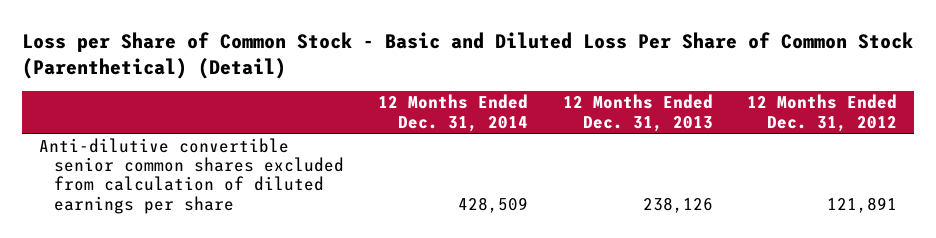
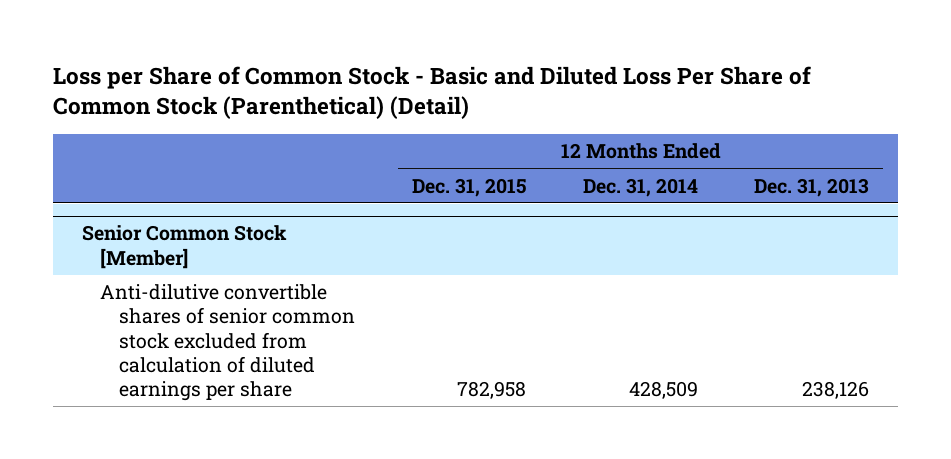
- | 12 Months Ended Dec. 31, 2014 | 12 Months Ended Dec. 31, 2013 | 12 Months Ended Dec. 31, 2012
+ | 12 Months Ended Dec. 31, 2015 | 12 Months Ended Dec. 31, 2014 | 12 Months Ended Dec. 31, 2013
- Anti-dilutive convertible senior common shares excluded from calculation of diluted earnings per share | 428,509 | 238,126 | 121,891
+ Senior Common Stock [Member]
+ Anti-dilutive convertible shares of senior common stock excluded from calculation of diluted earnings per share | 782,958 | 428,509 | 238,126

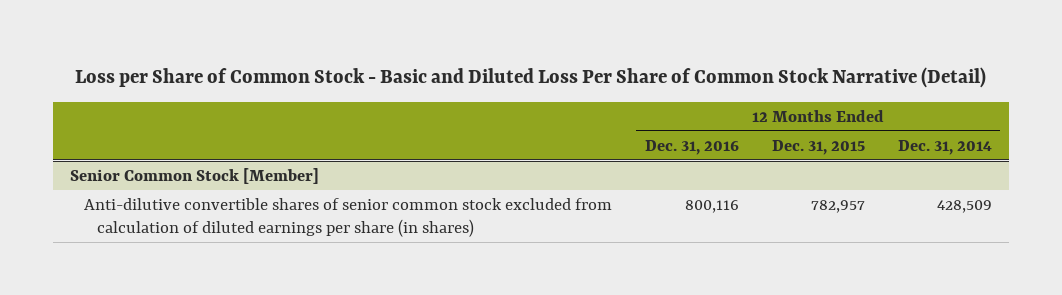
- Loss per Share of Common Stock - Basic and Diluted Loss Per Share of Common Stock (Parenthetical) (Detail)
+ Loss per Share of Common Stock - Basic and Diluted Loss Per Share of Common Stock Narrative (Detail)
- | 12 Months Ended Dec. 31, 2015 | 12 Months Ended Dec. 31, 2014 | 12 Months Ended Dec. 31, 2013
+ | 12 Months Ended Dec. 31, 2016 | 12 Months Ended Dec. 31, 2015 | 12 Months Ended Dec. 31, 2014
@ Senior Common Stock [Member]
- Anti-dilutive convertible shares of senior common stock excluded from calculation of diluted earnings per share | 782,958 | 428,509 | 238,126
+ Anti-dilutive convertible shares of senior common stock excluded from calculation of diluted earnings per share (in shares) | 800,116 | 782,957 | 428,509

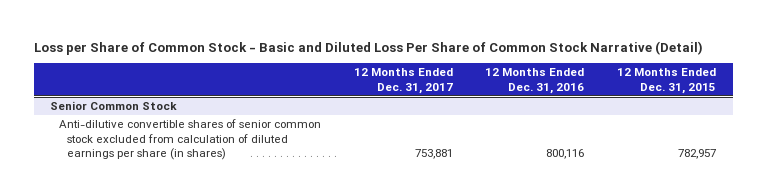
- | 12 Months Ended Dec. 31, 2016 | 12 Months Ended Dec. 31, 2015 | 12 Months Ended Dec. 31, 2014
+ | 12 Months Ended Dec. 31, 2017 | 12 Months Ended Dec. 31, 2016 | 12 Months Ended Dec. 31, 2015
- Senior Common Stock [Member]
+ Senior Common Stock

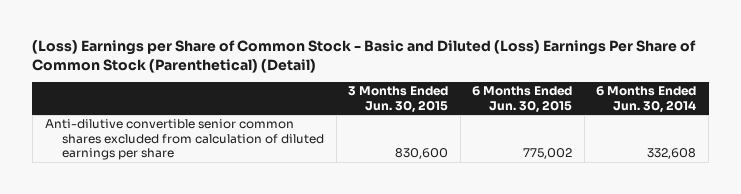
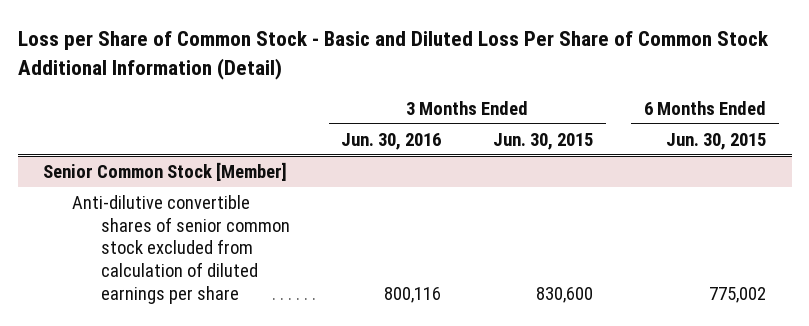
- (Loss) Earnings per Share of Common Stock - Basic and Diluted (Loss) Earnings Per Share of Common Stock (Parenthetical) (Detail)
+ Loss per Share of Common Stock - Basic and Diluted Loss Per Share of Common Stock Additional Information (Detail)
- | 3 Months Ended Jun. 30, 2015 | 6 Months Ended Jun. 30, 2015 | 6 Months Ended Jun. 30, 2014
+ | 3 Months Ended Jun. 30, 2016 | 3 Months Ended Jun. 30, 2015 | 6 Months Ended Jun. 30, 2015
- Anti-dilutive convertible senior common shares excluded from calculation of diluted earnings per share | 830,600 | 775,002 | 332,608
+ Senior Common Stock [Member]
+ Anti-dilutive convertible shares of senior common stock excluded from calculation of diluted earnings per share | 800,116 | 830,600 | 775,002

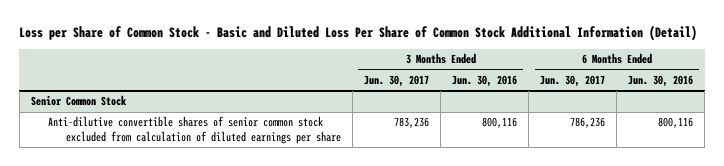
- | 3 Months Ended Jun. 30, 2016 | 3 Months Ended Jun. 30, 2015 | 6 Months Ended Jun. 30, 2015
+ | 3 Months Ended Jun. 30, 2017 | 3 Months Ended Jun. 30, 2016 | 6 Months Ended Jun. 30, 2017 | 6 Months Ended Jun. 30, 2016
- Senior Common Stock [Member]
+ Senior Common Stock

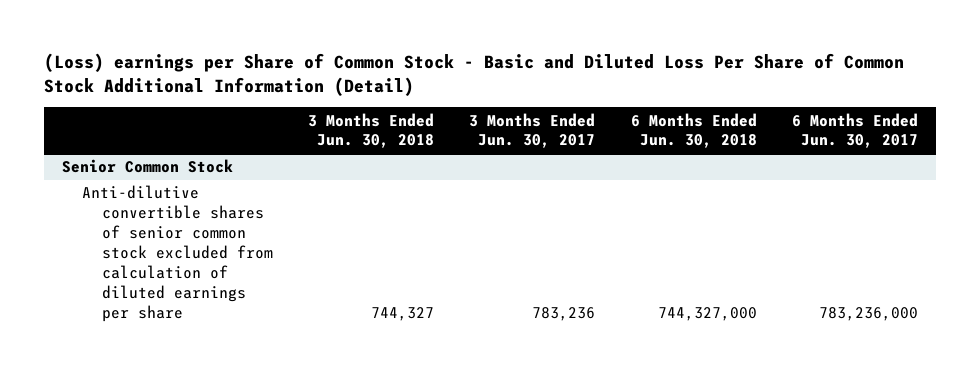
- Loss per Share of Common Stock - Basic and Diluted Loss Per Share of Common Stock Additional Information (Detail)
+ (Loss) earnings per Share of Common Stock - Basic and Diluted Loss Per Share of Common Stock Additional Information (Detail)
- | 3 Months Ended Jun. 30, 2017 | 3 Months Ended Jun. 30, 2016 | 6 Months Ended Jun. 30, 2017 | 6 Months Ended Jun. 30, 2016
+ | 3 Months Ended Jun. 30, 2018 | 3 Months Ended Jun. 30, 2017 | 6 Months Ended Jun. 30, 2018 | 6 Months Ended Jun. 30, 2017
@ Senior Common Stock
- Anti-dilutive convertible shares of senior common stock excluded from calculation of diluted earnings per share | 783,236 | 800,116 | 786,236 | 800,116
+ Anti-dilutive convertible shares of senior common stock excluded from calculation of diluted earnings per share | 744,327 | 783,236 | 744,327,000 | 783,236,000

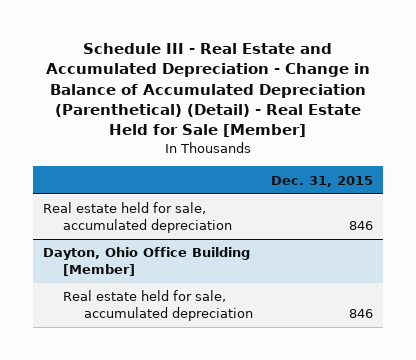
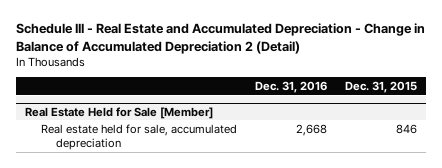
- Schedule III - Real Estate and Accumulated Depreciation - Change in Balance of Accumulated Depreciation (Parenthetical) (Detail) - Real Estate Held for Sale [Member]
+ Schedule III - Real Estate and Accumulated Depreciation - Change in Balance of Accumulated Depreciation 2 (Detail)
- | Dec. 31, 2015
+ | Dec. 31, 2016 | Dec. 31, 2015
- Real estate held for sale, accumulated depreciation | 846
- Dayton, Ohio Office Building [Member]
+ Real Estate Held for Sale [Member]

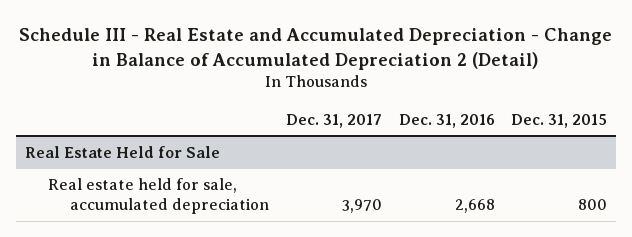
- | Dec. 31, 2016 | Dec. 31, 2015
+ | Dec. 31, 2017 | Dec. 31, 2016 | Dec. 31, 2015
- Real Estate Held for Sale [Member]
- Real estate held for sale, accumulated depreciation | 2,668 | 846
+ Real Estate Held for Sale
+ Real estate held for sale, accumulated depreciation | 3,970 | 2,668 | 800

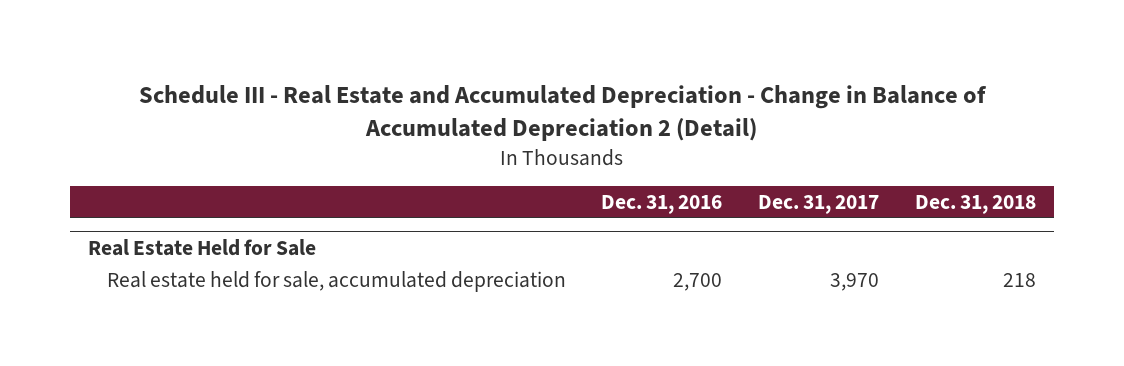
- | Dec. 31, 2017 | Dec. 31, 2016 | Dec. 31, 2015
+ | Dec. 31, 2016 | Dec. 31, 2017 | Dec. 31, 2018
@ Real Estate Held for Sale
- Real estate held for sale, accumulated depreciation | 3,970 | 2,668 | 800
+ Real estate held for sale, accumulated depreciation | 2,700 | 3,970 | 218

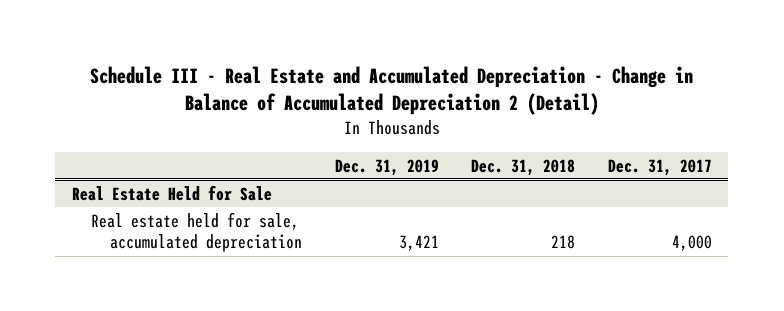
- | Dec. 31, 2016 | Dec. 31, 2017 | Dec. 31, 2018
+ | Dec. 31, 2019 | Dec. 31, 2018 | Dec. 31, 2017
@ Real Estate Held for Sale
- Real estate held for sale, accumulated depreciation | 2,700 | 3,970 | 218
+ Real estate held for sale, accumulated depreciation | 3,421 | 218 | 4,000

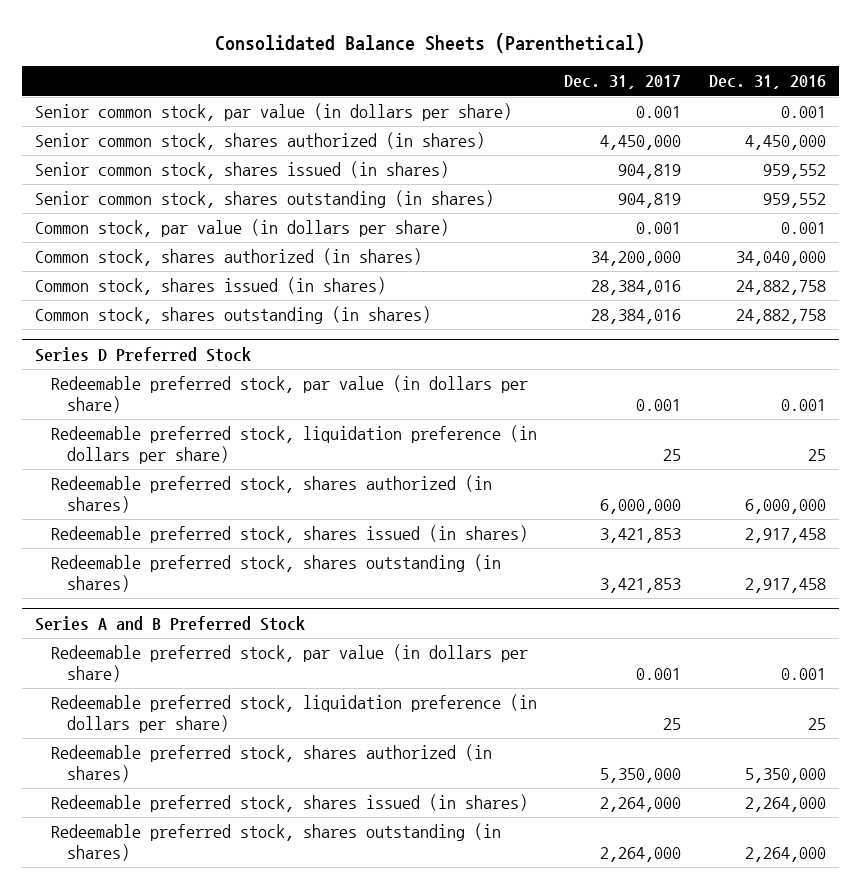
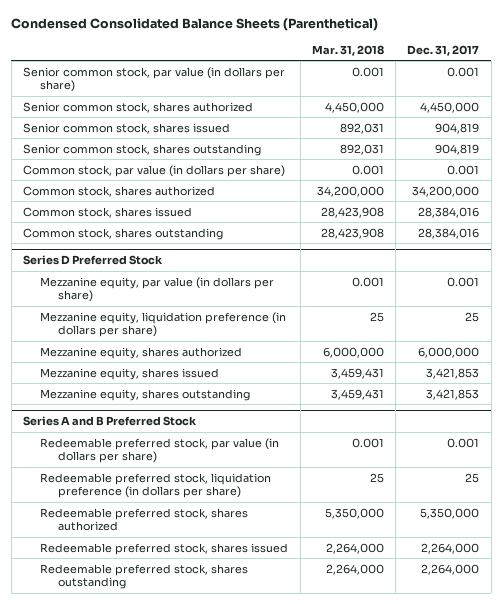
- Consolidated Balance Sheets (Parenthetical)
+ Condensed Consolidated Balance Sheets (Parenthetical)
- | Dec. 31, 2017 | Dec. 31, 2016
+ | Mar. 31, 2018 | Dec. 31, 2017
- Senior common stock, shares authorized (in shares) | 4,450,000 | 4,450,000
- Senior common stock, shares issued (in shares) | 904,819 | 959,552
- Senior common stock, shares outstanding (in shares) | 904,819 | 959,552
+ Senior common stock, shares authorized | 4,450,000 | 4,450,000
+ Senior common stock, shares issued | 892,031 | 904,819
+ Senior common stock, shares outstanding | 892,031 | 904,819
- Common stock, shares authorized (in shares) | 34,200,000 | 34,040,000
- Common stock, shares issued (in shares) | 28,384,016 | 24,882,758
- Common stock, shares outstanding (in shares) | 28,384,016 | 24,882,758
+ Common stock, shares authorized | 34,200,000 | 34,200,000
+ Common stock, shares issued | 28,423,908 | 28,384,016
+ Common stock, shares outstanding | 28,423,908 | 28,384,016
@ Series D Preferred Stock
- Redeemable preferred stock, par value (in dollars per share) | 0.001 | 0.001
- Redeemable preferred stock, liquidation preference (in dollars per share) | 25 | 25
- Redeemable preferred stock, shares authorized (in shares) | 6,000,000 | 6,000,000
- Redeemable preferred stock, shares issued (in shares) | 3,421,853 | 2,917,458
- Redeemable preferred stock, shares outstanding (in shares) | 3,421,853 | 2,917,458
+ Mezzanine equity, par value (in dollars per share) | 0.001 | 0.001
+ Mezzanine equity, liquidation preference (in dollars per share) | 25 | 25
+ Mezzanine equity, shares authorized | 6,000,000 | 6,000,000
+ Mezzanine equity, shares issued | 3,459,431 | 3,421,853
+ Mezzanine equity, shares outstanding | 3,459,431 | 3,421,853
@ Series A and B Preferred Stock
- Redeemable preferred stock, shares authorized (in shares) | 5,350,000 | 5,350,000
- Redeemable preferred stock, shares issued (in shares) | 2,264,000 | 2,264,000
- Redeemable preferred stock, shares outstanding (in shares) | 2,264,000 | 2,264,000
+ Redeemable preferred stock, shares authorized | 5,350,000 | 5,350,000
+ Redeemable preferred stock, shares issued | 2,264,000 | 2,264,000
+ Redeemable preferred stock, shares outstanding | 2,264,000 | 2,264,000

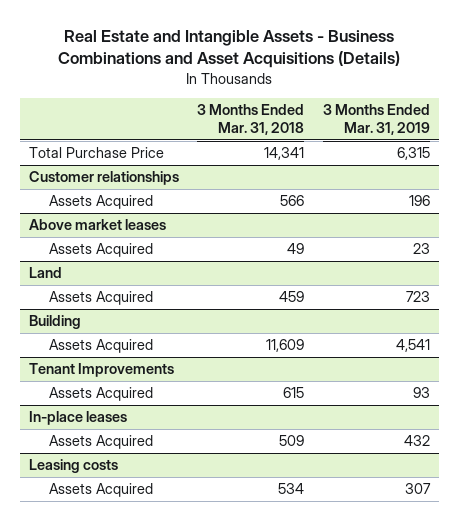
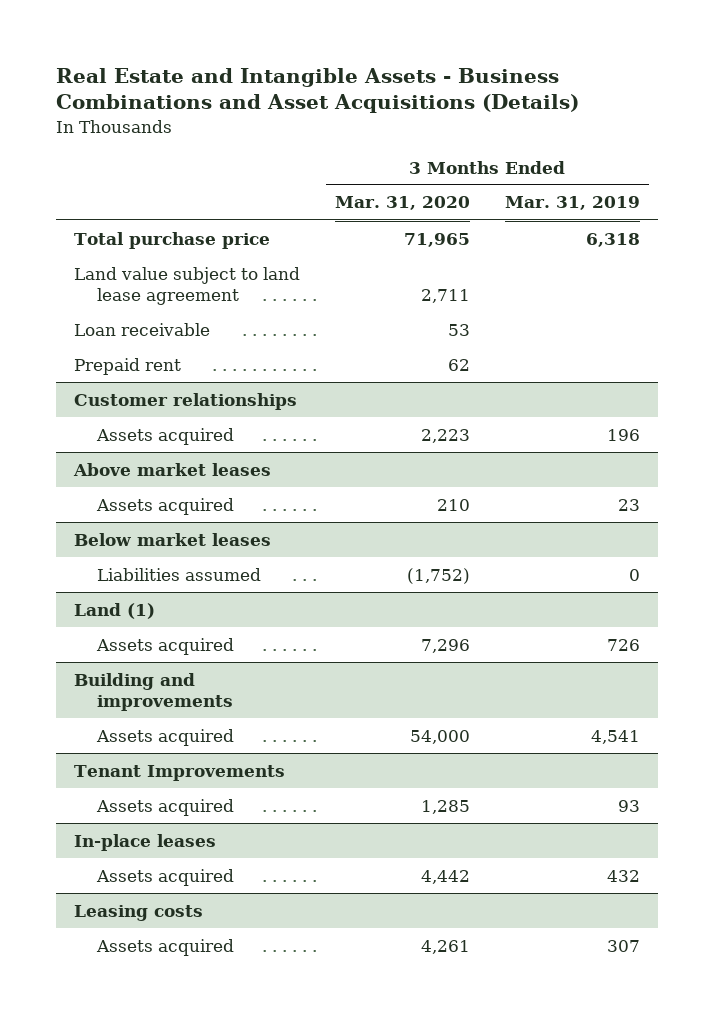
- | 3 Months Ended Mar. 31, 2018 | 3 Months Ended Mar. 31, 2019
+ | 3 Months Ended Mar. 31, 2020 | 3 Months Ended Mar. 31, 2019
- Total Purchase Price | 14,341 | 6,315
+ Total purchase price | 71,965 | 6,318
+ Land value subject to land lease agreement | 2,711 |
+ Loan receivable | 53 |
+ Prepaid rent | 62 |
@ Customer relationships
- Assets Acquired | 566 | 196
+ Assets acquired | 2,223 | 196
@ Above market leases
- Assets Acquired | 49 | 23
- Land
- Assets Acquired | 459 | 723
- Building
- Assets Acquired | 11,609 | 4,541
@ Above market leases
+ Assets acquired | 210 | 23
+ Below market leases
+ Liabilities assumed | (1,752) | 0
+ Land (1)
+ Assets acquired | 7,296 | 726
+ Building and improvements
+ Assets acquired | 54,000 | 4,541
@ Tenant Improvements
- Assets Acquired | 615 | 93
+ Assets acquired | 1,285 | 93
@ In-place leases
- Assets Acquired | 509 | 432
+ Assets acquired | 4,442 | 432
@ Leasing costs
- Assets Acquired | 534 | 307
+ Assets acquired | 4,261 | 307

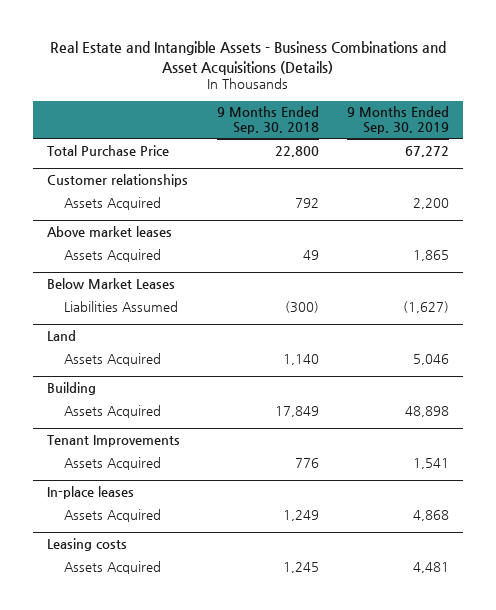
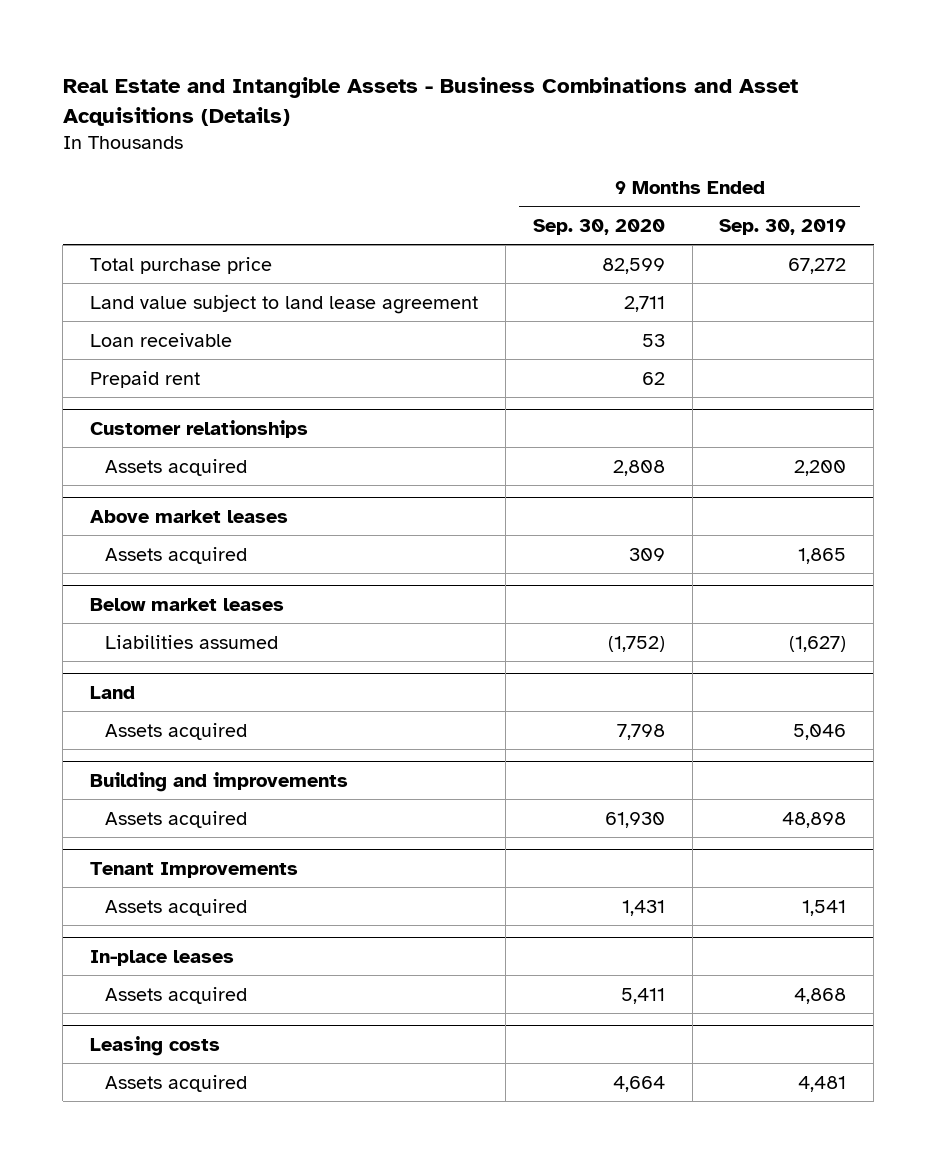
- | 9 Months Ended Sep. 30, 2018 | 9 Months Ended Sep. 30, 2019
+ | 9 Months Ended Sep. 30, 2020 | 9 Months Ended Sep. 30, 2019
- Total Purchase Price | 22,800 | 67,272
+ Total purchase price | 82,599 | 67,272
+ Land value subject to land lease agreement | 2,711 |
+ Loan receivable | 53 |
+ Prepaid rent | 62 |
@ Customer relationships
- Assets Acquired | 792 | 2,200
+ Assets acquired | 2,808 | 2,200
@ Above market leases
- Assets Acquired | 49 | 1,865
- Below Market Leases
- Liabilities Assumed | (300) | (1,627)
@ Above market leases
+ Assets acquired | 309 | 1,865
+ Below market leases
+ Liabilities assumed | (1,752) | (1,627)
@ Land
- Assets Acquired | 1,140 | 5,046
- Building
- Assets Acquired | 17,849 | 48,898
@ Land
+ Assets acquired | 7,798 | 5,046
+ Building and improvements
+ Assets acquired | 61,930 | 48,898
@ Tenant Improvements
- Assets Acquired | 776 | 1,541
+ Assets acquired | 1,431 | 1,541
@ In-place leases
- Assets Acquired | 1,249 | 4,868
+ Assets acquired | 5,411 | 4,868
@ Leasing costs
- Assets Acquired | 1,245 | 4,481
+ Assets acquired | 4,664 | 4,481

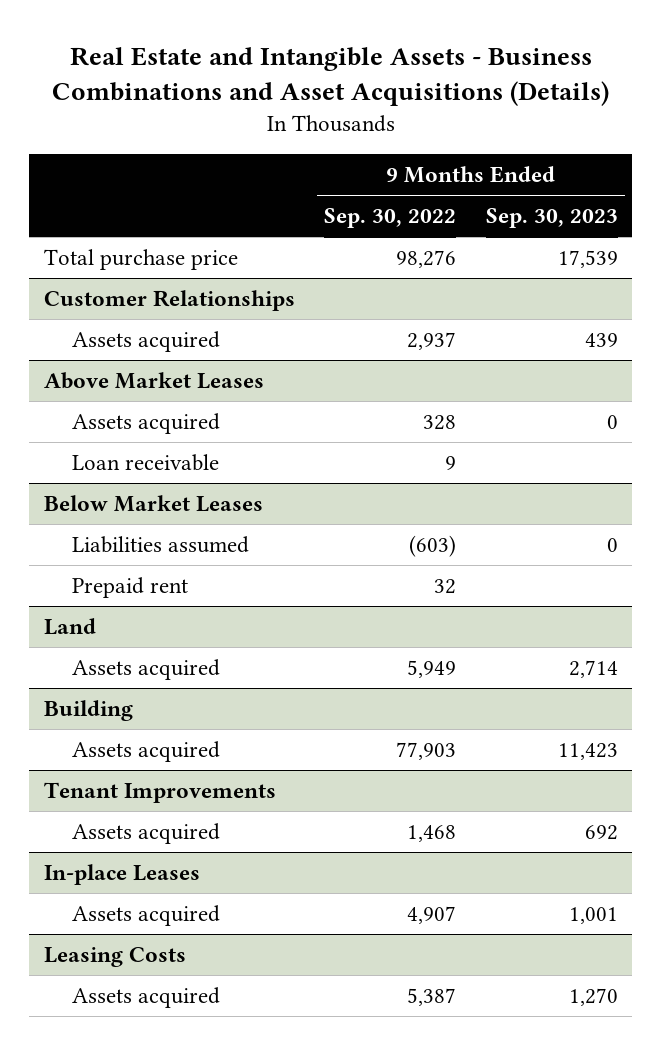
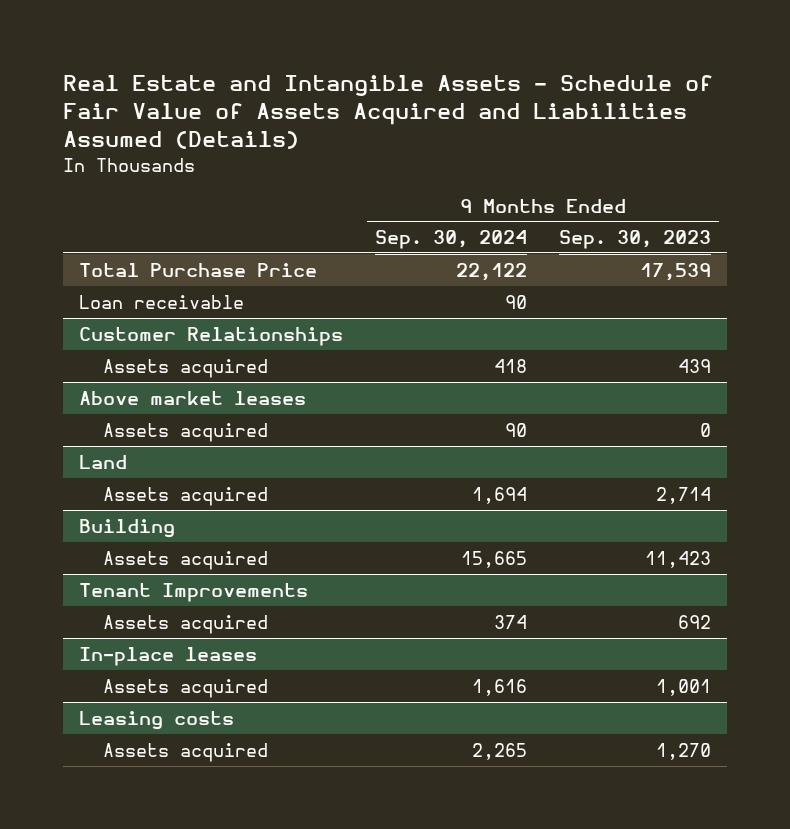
- Real Estate and Intangible Assets - Business Combinations and Asset Acquisitions (Details)
+ Real Estate and Intangible Assets - Schedule of Fair Value of Assets Acquired and Liabilities Assumed (Details)
- | 9 Months Ended Sep. 30, 2022 | 9 Months Ended Sep. 30, 2023
+ | 9 Months Ended Sep. 30, 2024 | 9 Months Ended Sep. 30, 2023
- Total purchase price | 98,276 | 17,539
+ Total Purchase Price | 22,122 | 17,539
+ Loan receivable | 90 |
- Above Market Leases
+ Above market leases
- Loan receivable | 9 |
- Below Market Leases
- Liabilities assumed | (603) | 0
- Prepaid rent | 32 |
- In-place Leases
+ In-place leases
- Leasing Costs
+ Leasing costs

